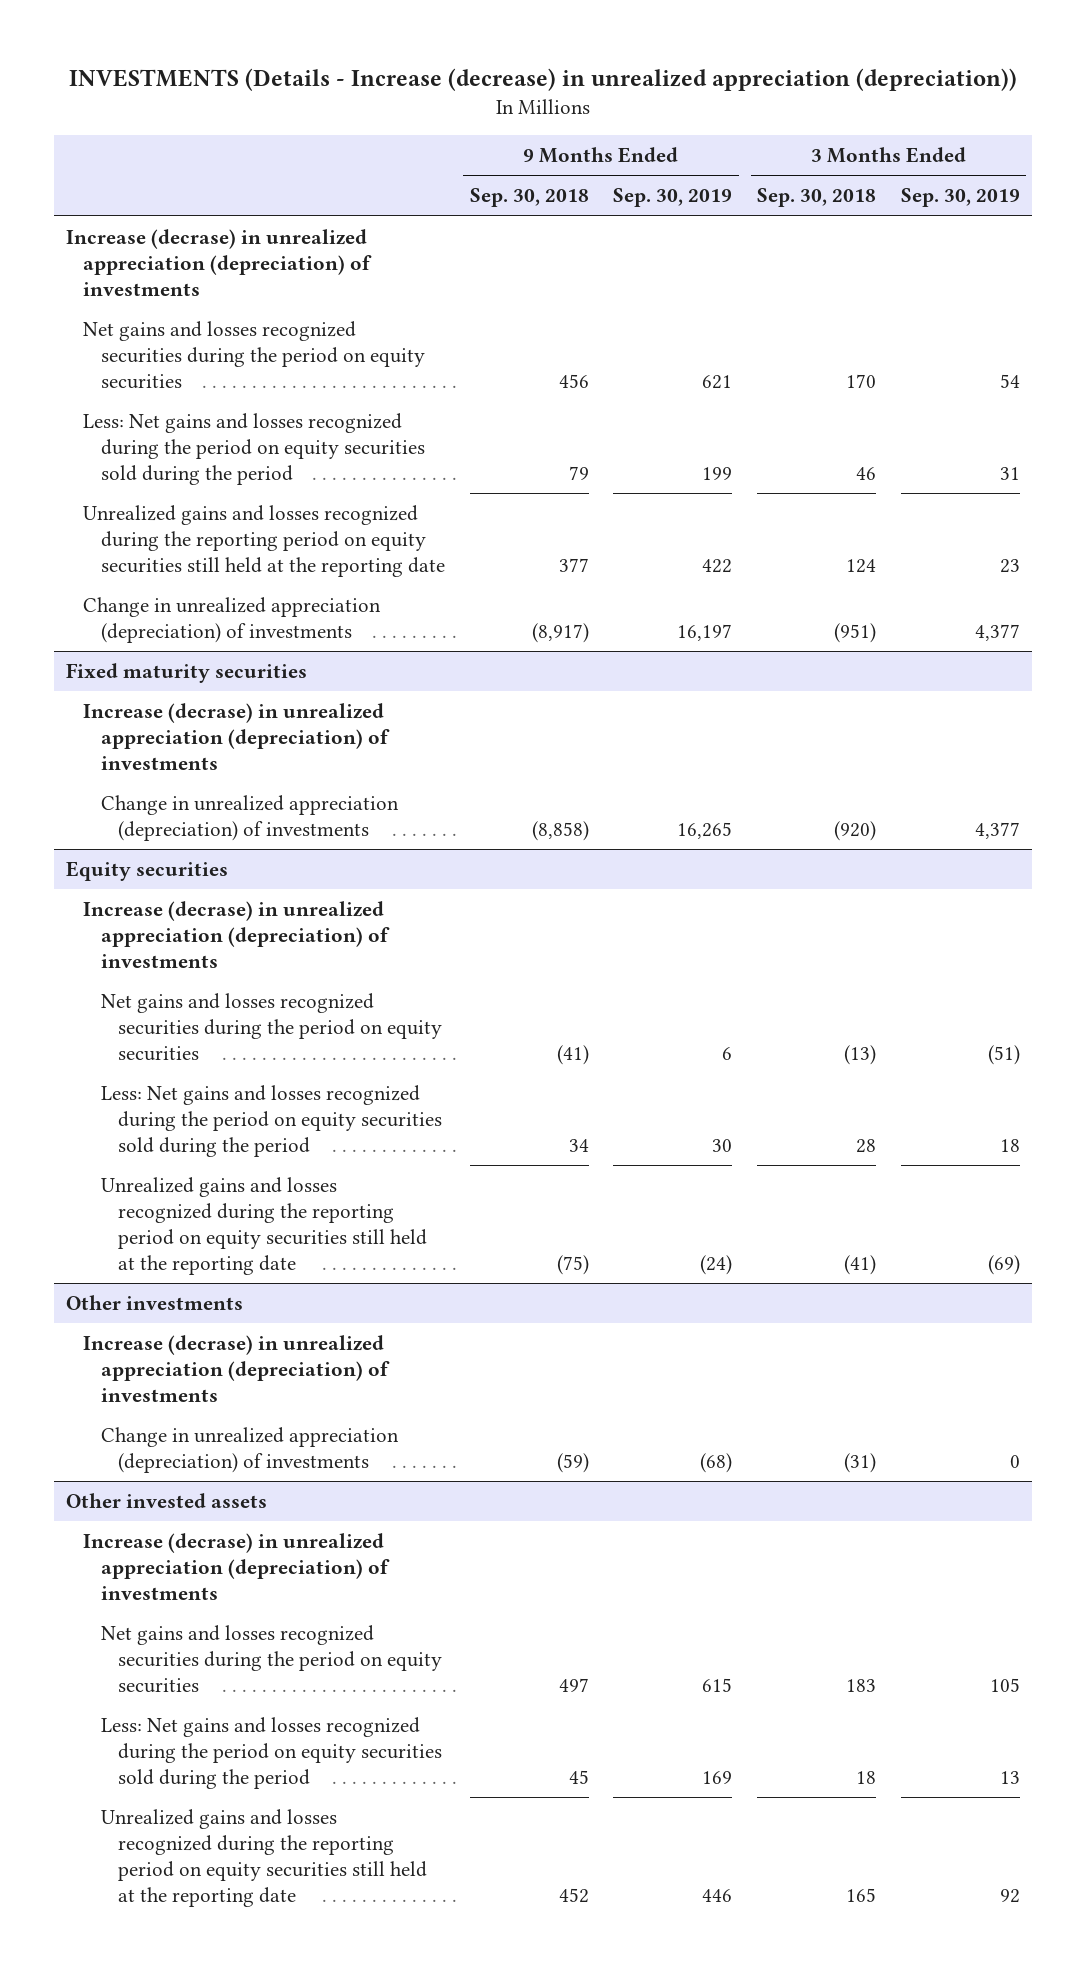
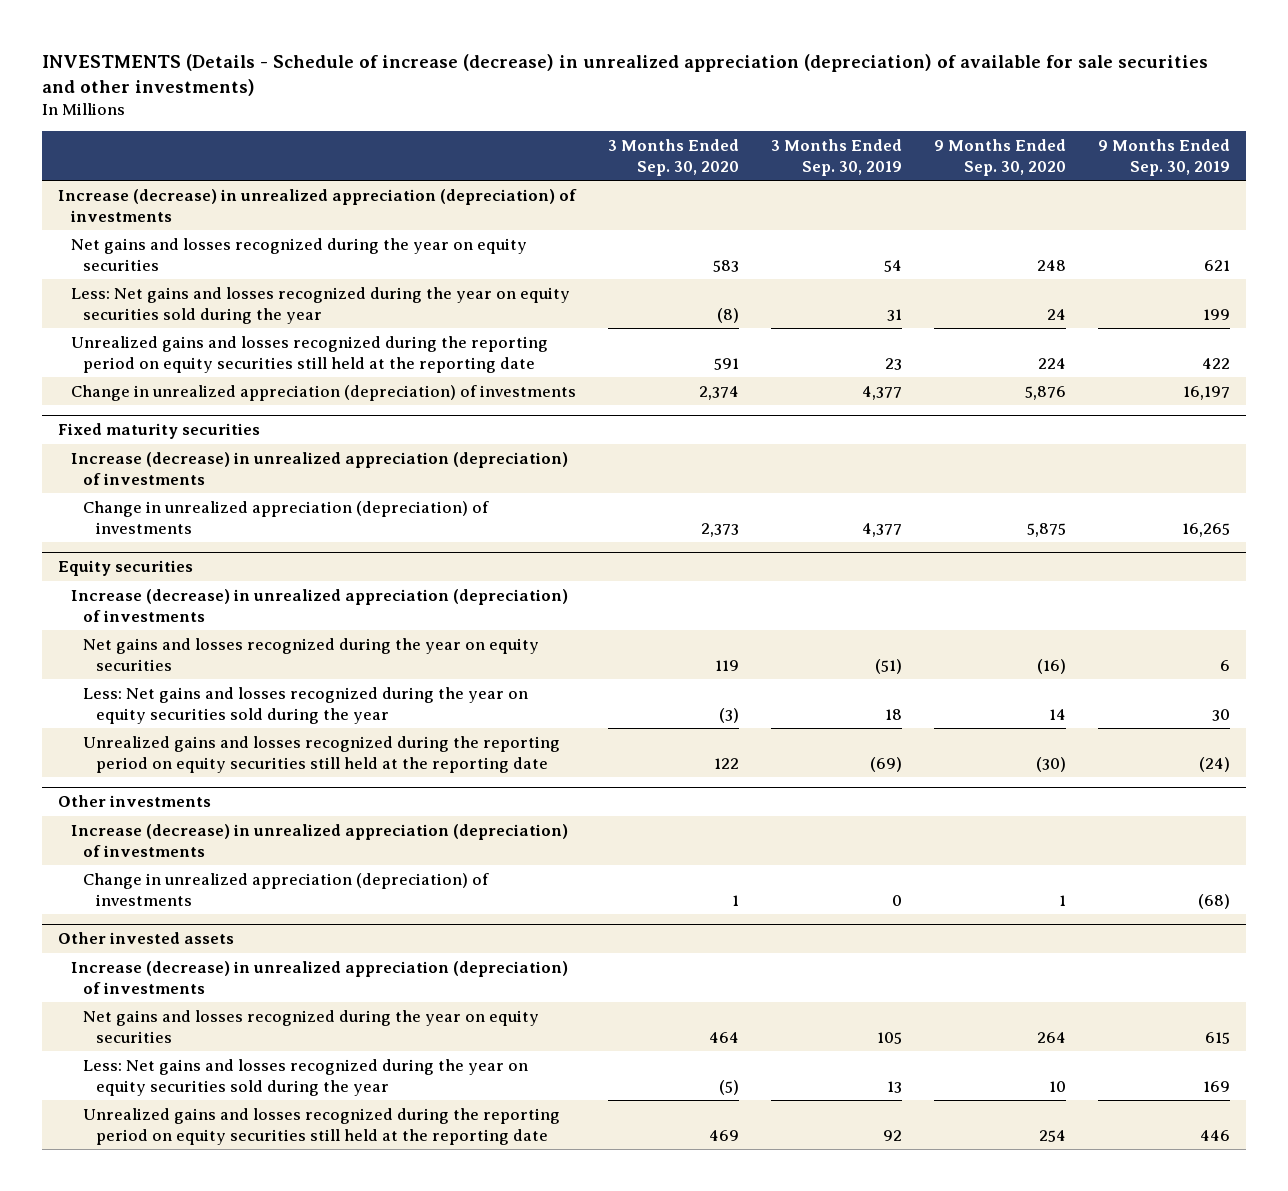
- INVESTMENTS (Details - Increase (decrease) in unrealized appreciation (depreciation))
+ INVESTMENTS (Details - Schedule of increase (decrease) in unrealized appreciation (depreciation) of available for sale securities and other investments)
- | 9 Months Ended Sep. 30, 2018 | 9 Months Ended Sep. 30, 2019 | 3 Months Ended Sep. 30, 2018 | 3 Months Ended Sep. 30, 2019
+ | 3 Months Ended Sep. 30, 2020 | 3 Months Ended Sep. 30, 2019 | 9 Months Ended Sep. 30, 2020 | 9 Months Ended Sep. 30, 2019
- Increase (decrase) in unrealized appreciation (depreciation) of investments
- Net gains and losses recognized securities during the period on equity securities | 456 | 621 | 170 | 54
- Less: Net gains and losses recognized during the period on equity securities sold during the period | 79 | 199 | 46 | 31
+ Increase (decrease) in unrealized appreciation (depreciation) of investments
+ Net gains and losses recognized during the year on equity securities | 583 | 54 | 248 | 621
+ Less: Net gains and losses recognized during the year on equity securities sold during the year | (8) | 31 | 24 | 199
@ Fixed maturity securities
- Increase (decrase) in unrealized appreciation (depreciation) of investments
+ Increase (decrease) in unrealized appreciation (depreciation) of investments
@ Equity securities
- Increase (decrase) in unrealized appreciation (depreciation) of investments
- Net gains and losses recognized securities during the period on equity securities | (41) | 6 | (13) | (51)
- Less: Net gains and losses recognized during the period on equity securities sold during the period | 34 | 30 | 28 | 18
+ Increase (decrease) in unrealized appreciation (depreciation) of investments
+ Net gains and losses recognized during the year on equity securities | 119 | (51) | (16) | 6
+ Less: Net gains and losses recognized during the year on equity securities sold during the year | (3) | 18 | 14 | 30
@ Other investments
- Increase (decrase) in unrealized appreciation (depreciation) of investments
+ Increase (decrease) in unrealized appreciation (depreciation) of investments
@ Other invested assets
- Increase (decrase) in unrealized appreciation (depreciation) of investments
- Net gains and losses recognized securities during the period on equity securities | 497 | 615 | 183 | 105
- Less: Net gains and losses recognized during the period on equity securities sold during the period | 45 | 169 | 18 | 13
+ Increase (decrease) in unrealized appreciation (depreciation) of investments
+ Net gains and losses recognized during the year on equity securities | 464 | 105 | 264 | 615
+ Less: Net gains and losses recognized during the year on equity securities sold during the year | (5) | 13 | 10 | 169

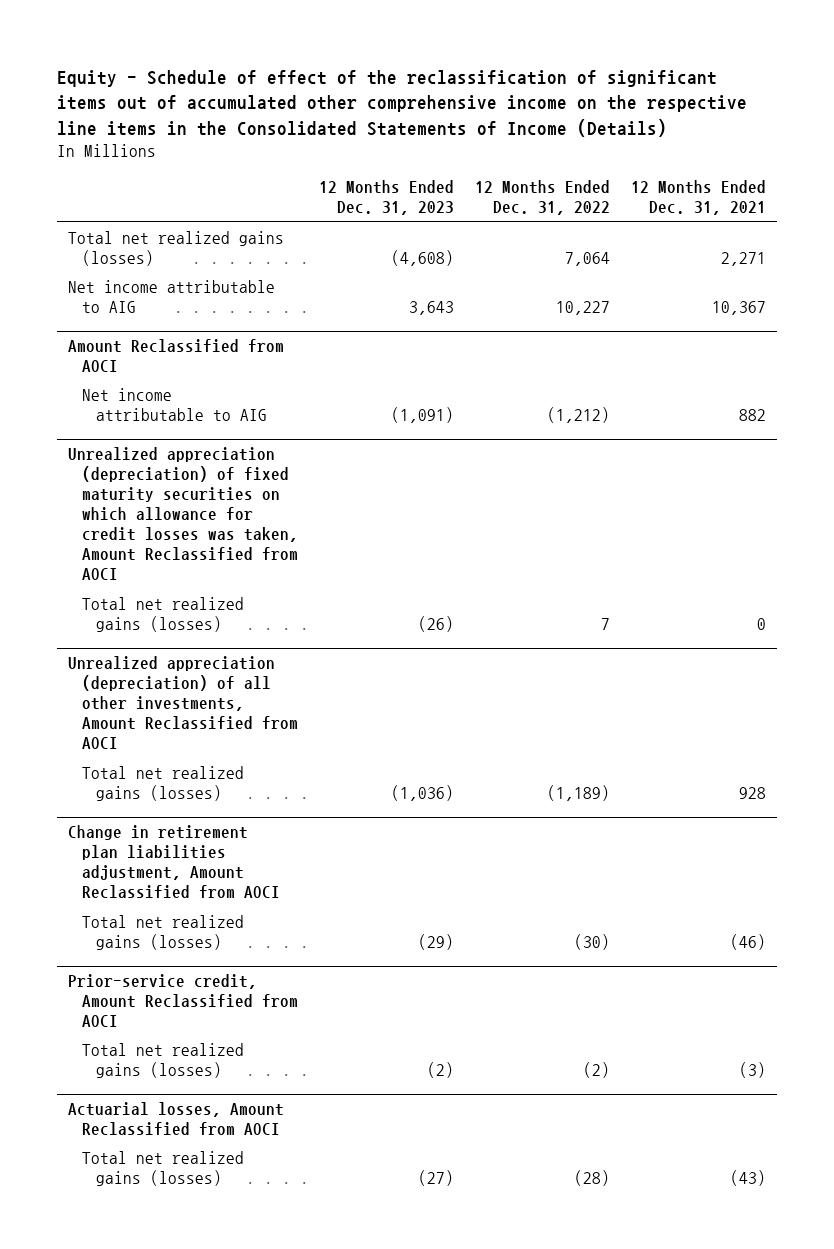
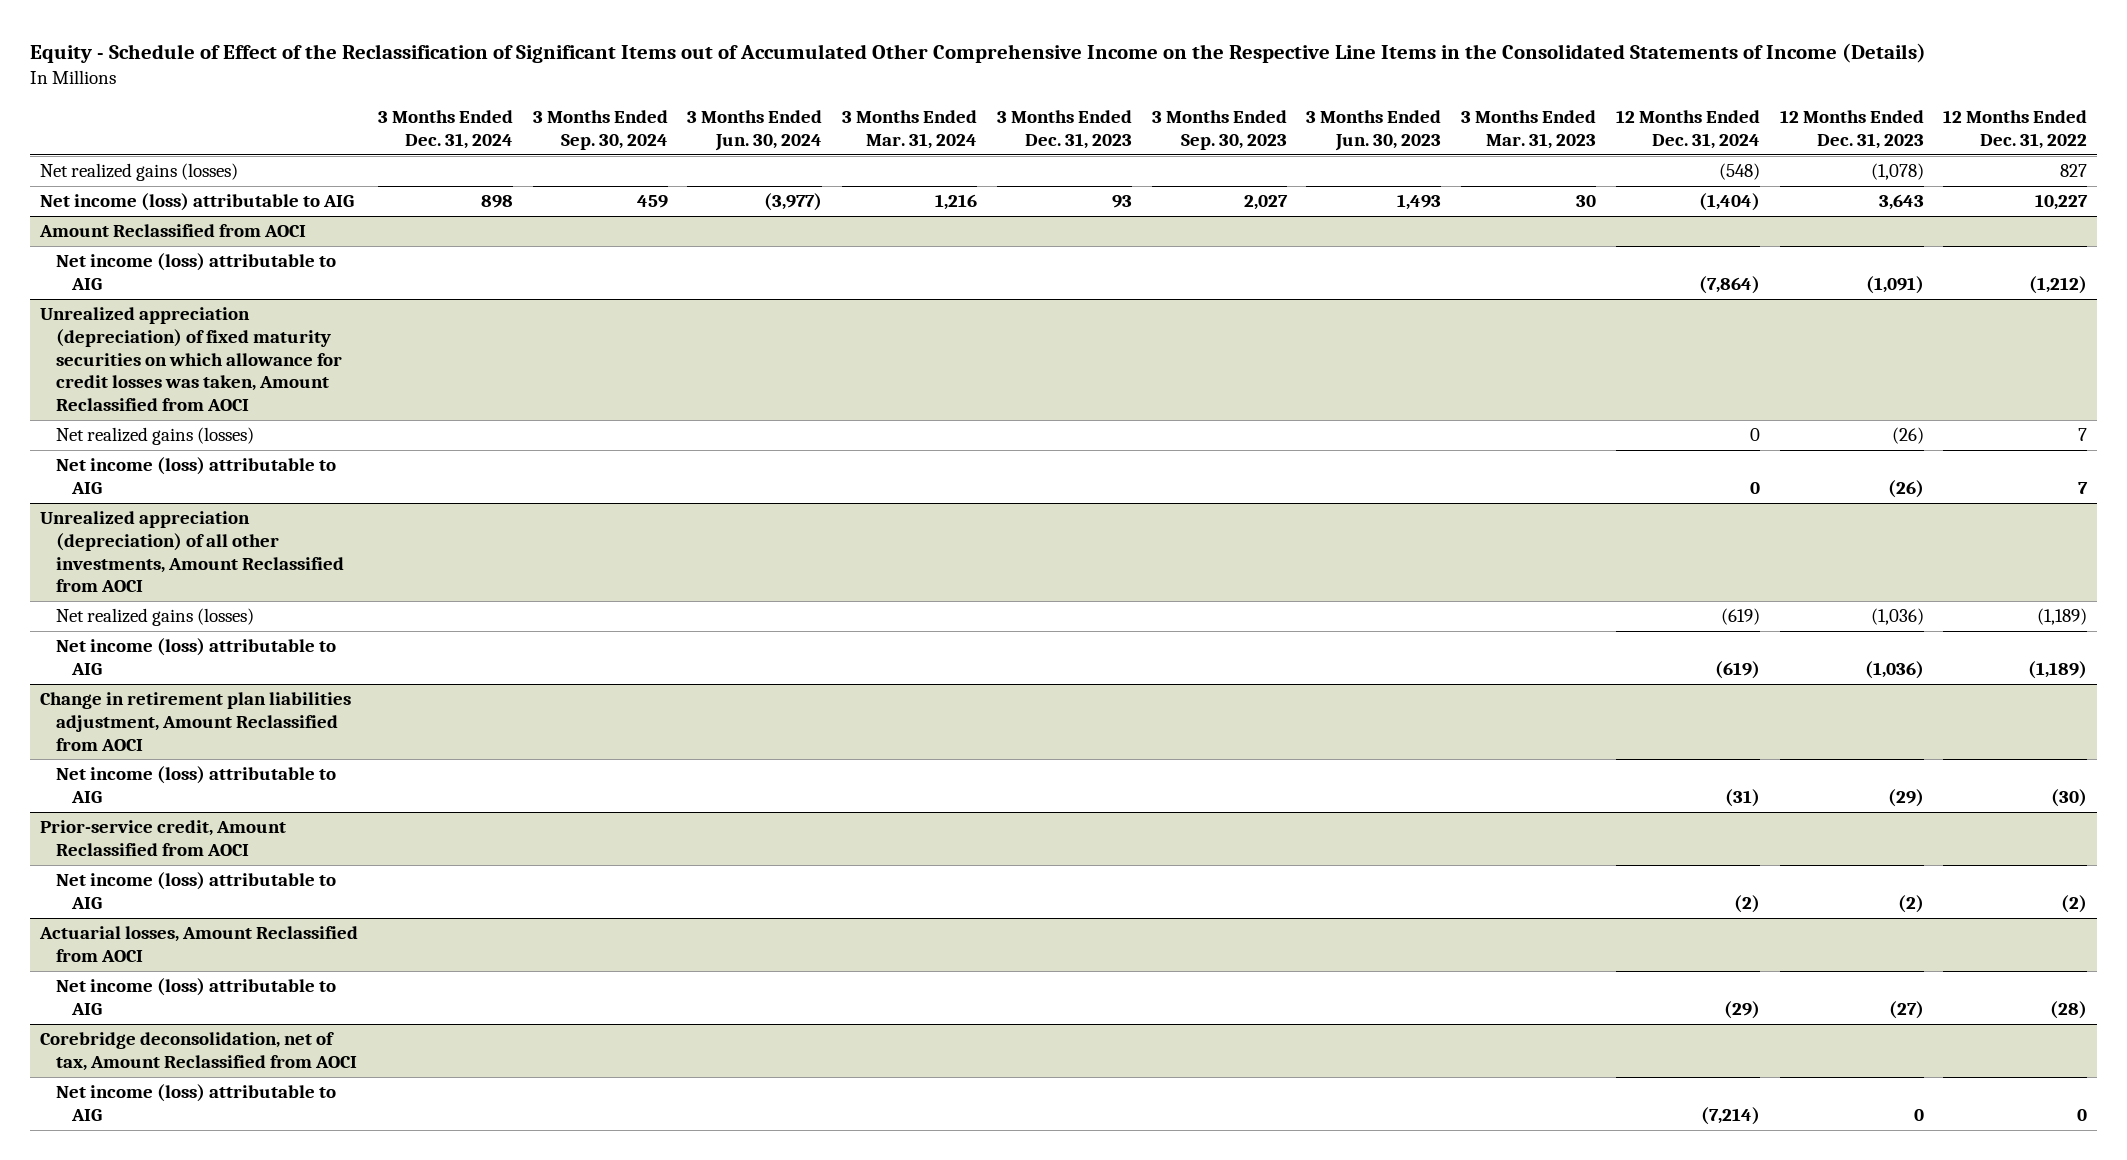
- Equity - Schedule of effect of the reclassification of significant items out of accumulated other comprehensive income on the respective line items in the Consolidated Statements of Income (Details)
+ Equity - Schedule of Effect of the Reclassification of Significant Items out of Accumulated Other Comprehensive Income on the Respective Line Items in the Consolidated Statements of Income (Details)
- | 12 Months Ended Dec. 31, 2023 | 12 Months Ended Dec. 31, 2022 | 12 Months Ended Dec. 31, 2021
+ | 3 Months Ended Dec. 31, 2024 | 3 Months Ended Sep. 30, 2024 | 3 Months Ended Jun. 30, 2024 | 3 Months Ended Mar. 31, 2024 | 3 Months Ended Dec. 31, 2023 | 3 Months Ended Sep. 30, 2023 | 3 Months Ended Jun. 30, 2023 | 3 Months Ended Mar. 31, 2023 | 12 Months Ended Dec. 31, 2024 | 12 Months Ended Dec. 31, 2023 | 12 Months Ended Dec. 31, 2022
- Total net realized gains (losses) | (4,608) | 7,064 | 2,271
- Net income attributable to AIG | 3,643 | 10,227 | 10,367
+ Net realized gains (losses) | | | | | | | | | (548) | (1,078) | 827
+ Net income (loss) attributable to AIG | 898 | 459 | (3,977) | 1,216 | 93 | 2,027 | 1,493 | 30 | (1,404) | 3,643 | 10,227
@ Amount Reclassified from AOCI
- Net income attributable to AIG | (1,091) | (1,212) | 882
+ Net income (loss) attributable to AIG | | | | | | | | | (7,864) | (1,091) | (1,212)
@ Unrealized appreciation (depreciation) of fixed maturity securities on which allowance for credit losses was taken, Amount Reclassified from AOCI
- Total net realized gains (losses) | (26) | 7 | 0
+ Net realized gains (losses) | | | | | | | | | 0 | (26) | 7
+ Net income (loss) attributable to AIG | | | | | | | | | 0 | (26) | 7
@ Unrealized appreciation (depreciation) of all other investments, Amount Reclassified from AOCI
- Total net realized gains (losses) | (1,036) | (1,189) | 928
+ Net realized gains (losses) | | | | | | | | | (619) | (1,036) | (1,189)
+ Net income (loss) attributable to AIG | | | | | | | | | (619) | (1,036) | (1,189)
@ Change in retirement plan liabilities adjustment, Amount Reclassified from AOCI
- Total net realized gains (losses) | (29) | (30) | (46)
+ Net income (loss) attributable to AIG | | | | | | | | | (31) | (29) | (30)
@ Prior-service credit, Amount Reclassified from AOCI
- Total net realized gains (losses) | (2) | (2) | (3)
+ Net income (loss) attributable to AIG | | | | | | | | | (2) | (2) | (2)
@ Actuarial losses, Amount Reclassified from AOCI
- Total net realized gains (losses) | (27) | (28) | (43)
+ Net income (loss) attributable to AIG | | | | | | | | | (29) | (27) | (28)
+ Corebridge deconsolidation, net of tax, Amount Reclassified from AOCI
+ Net income (loss) attributable to AIG | | | | | | | | | (7,214) | 0 | 0

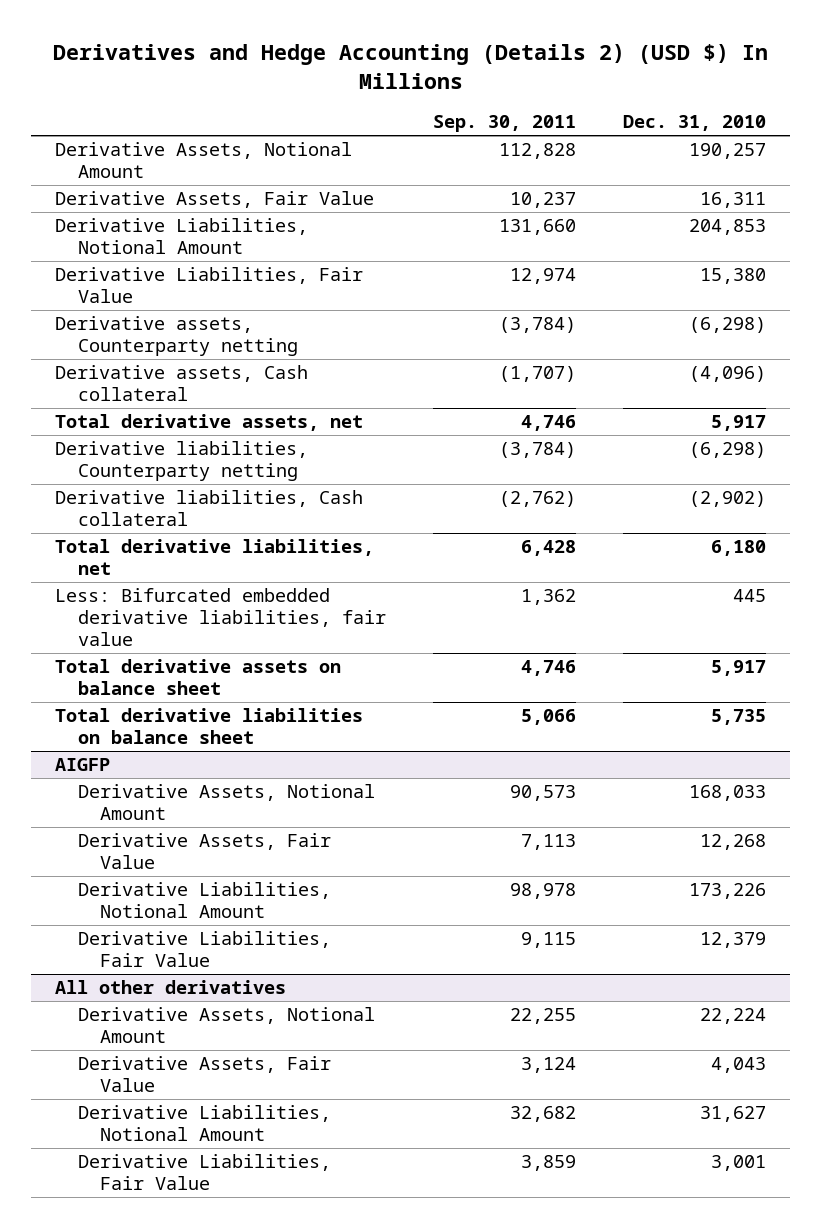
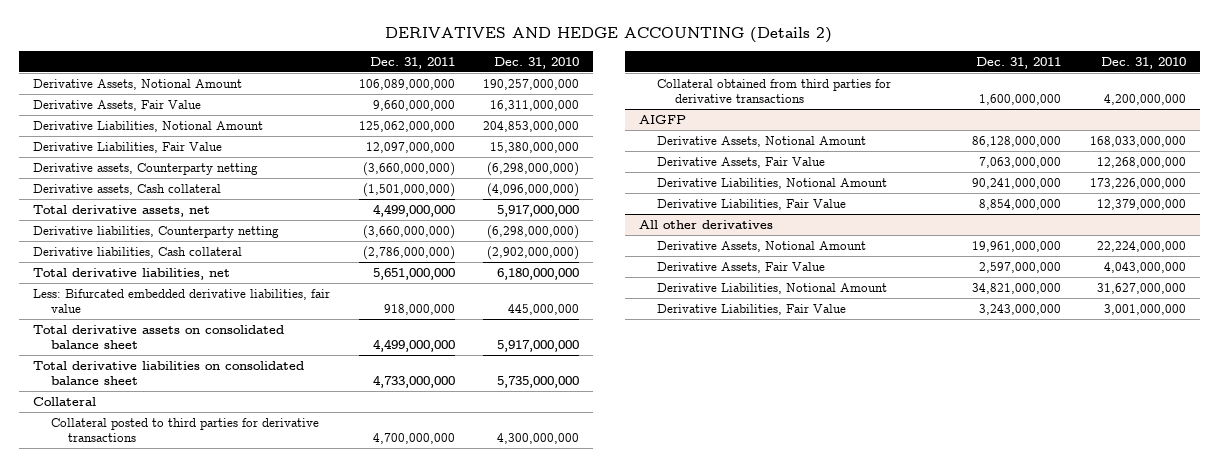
- Derivatives and Hedge Accounting (Details 2) (USD $) In Millions
+ DERIVATIVES AND HEDGE ACCOUNTING (Details 2)
- | Sep. 30, 2011 | Dec. 31, 2010
+ | Dec. 31, 2011 | Dec. 31, 2010
- Derivative Assets, Notional Amount | 112,828 | 190,257
- Derivative Assets, Fair Value | 10,237 | 16,311
- Derivative Liabilities, Notional Amount | 131,660 | 204,853
- Derivative Liabilities, Fair Value | 12,974 | 15,380
- Derivative assets, Counterparty netting | (3,784) | (6,298)
- Derivative assets, Cash collateral | (1,707) | (4,096)
- Total derivative assets, net | 4,746 | 5,917
- Derivative liabilities, Counterparty netting | (3,784) | (6,298)
- Derivative liabilities, Cash collateral | (2,762) | (2,902)
- Total derivative liabilities, net | 6,428 | 6,180
- Less: Bifurcated embedded derivative liabilities, fair value | 1,362 | 445
- Total derivative assets on balance sheet | 4,746 | 5,917
- Total derivative liabilities on balance sheet | 5,066 | 5,735
+ Derivative Assets, Notional Amount | 106,089,000,000 | 190,257,000,000
+ Derivative Assets, Fair Value | 9,660,000,000 | 16,311,000,000
+ Derivative Liabilities, Notional Amount | 125,062,000,000 | 204,853,000,000
+ Derivative Liabilities, Fair Value | 12,097,000,000 | 15,380,000,000
+ Derivative assets, Counterparty netting | (3,660,000,000) | (6,298,000,000)
+ Derivative assets, Cash collateral | (1,501,000,000) | (4,096,000,000)
+ Total derivative assets, net | 4,499,000,000 | 5,917,000,000
+ Derivative liabilities, Counterparty netting | (3,660,000,000) | (6,298,000,000)
+ Derivative liabilities, Cash collateral | (2,786,000,000) | (2,902,000,000)
+ Total derivative liabilities, net | 5,651,000,000 | 6,180,000,000
+ Less: Bifurcated embedded derivative liabilities, fair value | 918,000,000 | 445,000,000
+ Total derivative assets on consolidated balance sheet | 4,499,000,000 | 5,917,000,000
+ Total derivative liabilities on consolidated balance sheet | 4,733,000,000 | 5,735,000,000
+ Collateral
+ Collateral posted to third parties for derivative transactions | 4,700,000,000 | 4,300,000,000
+ Collateral obtained from third parties for derivative transactions | 1,600,000,000 | 4,200,000,000
@ AIGFP
- Derivative Assets, Notional Amount | 90,573 | 168,033
- Derivative Assets, Fair Value | 7,113 | 12,268
- Derivative Liabilities, Notional Amount | 98,978 | 173,226
- Derivative Liabilities, Fair Value | 9,115 | 12,379
+ Derivative Assets, Notional Amount | 86,128,000,000 | 168,033,000,000
+ Derivative Assets, Fair Value | 7,063,000,000 | 12,268,000,000
+ Derivative Liabilities, Notional Amount | 90,241,000,000 | 173,226,000,000
+ Derivative Liabilities, Fair Value | 8,854,000,000 | 12,379,000,000
@ All other derivatives
- Derivative Assets, Notional Amount | 22,255 | 22,224
- Derivative Assets, Fair Value | 3,124 | 4,043
- Derivative Liabilities, Notional Amount | 32,682 | 31,627
- Derivative Liabilities, Fair Value | 3,859 | 3,001
+ Derivative Assets, Notional Amount | 19,961,000,000 | 22,224,000,000
+ Derivative Assets, Fair Value | 2,597,000,000 | 4,043,000,000
+ Derivative Liabilities, Notional Amount | 34,821,000,000 | 31,627,000,000
+ Derivative Liabilities, Fair Value | 3,243,000,000 | 3,001,000,000

